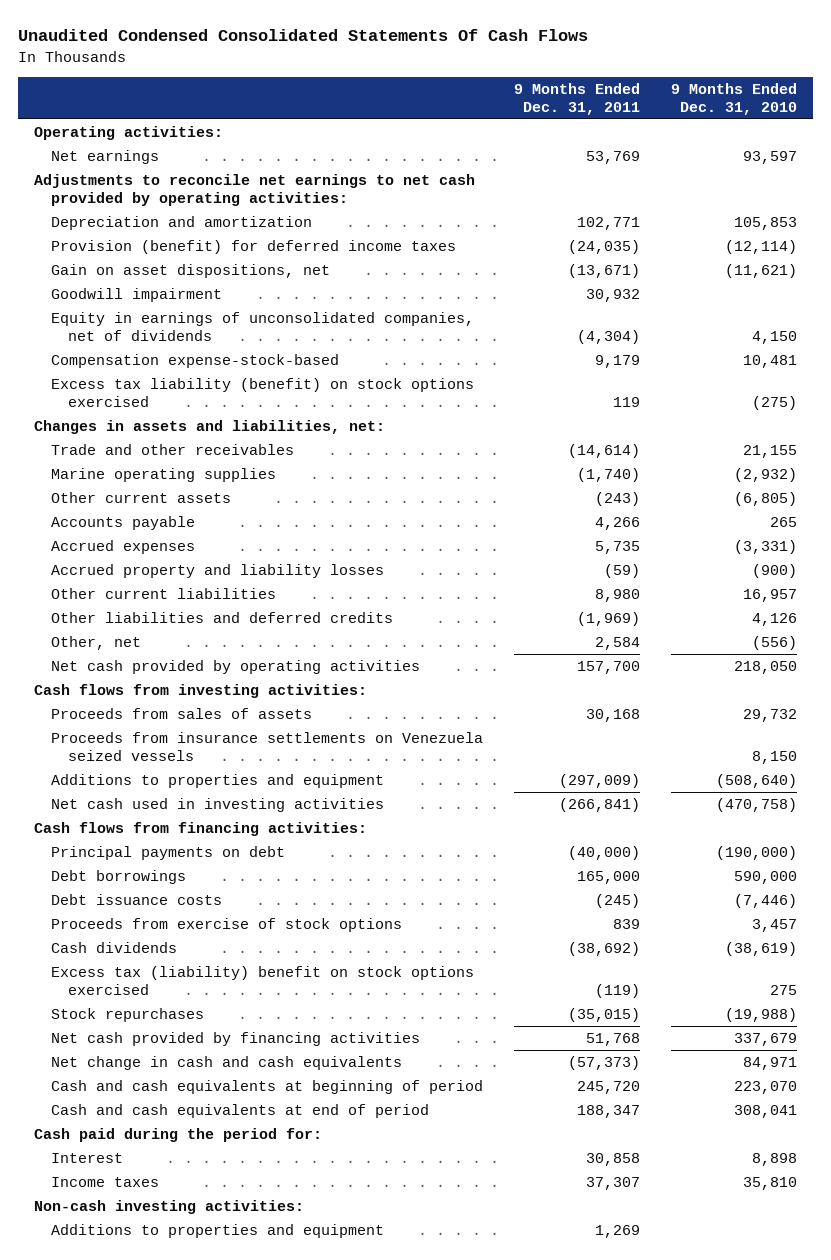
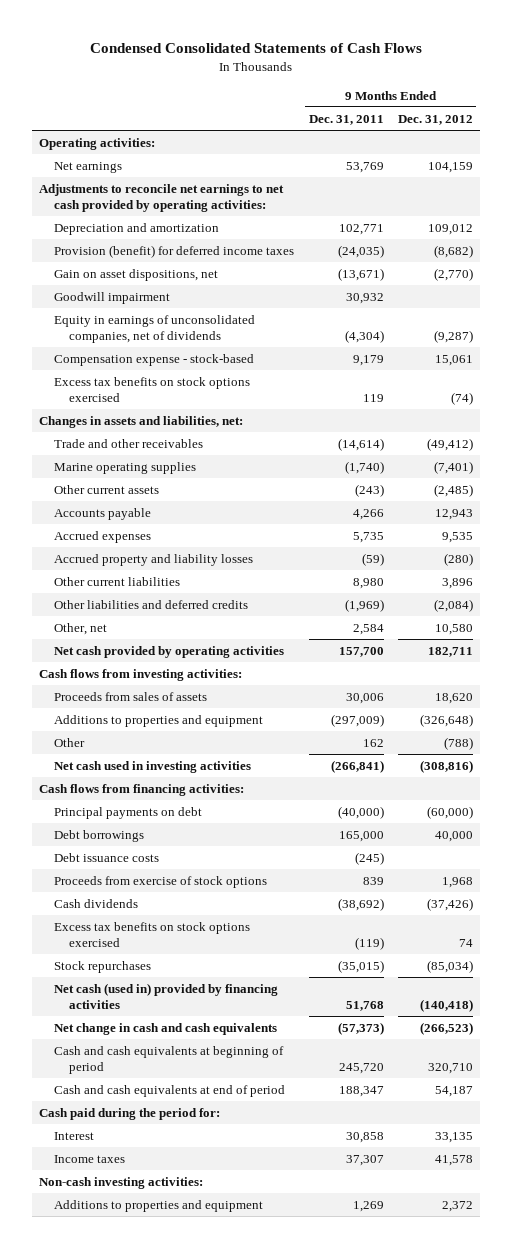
- Unaudited Condensed Consolidated Statements Of Cash Flows
+ Condensed Consolidated Statements of Cash Flows
- | 9 Months Ended Dec. 31, 2011 | 9 Months Ended Dec. 31, 2010
+ | 9 Months Ended Dec. 31, 2011 | 9 Months Ended Dec. 31, 2012
- Compensation expense-stock-based | 9,179 | 10,481
- Excess tax liability (benefit) on stock options exercised | 119 | (275)
+ Compensation expense - stock-based | 9,179 | 15,061
+ Excess tax benefits on stock options exercised | 119 | (74)
- Proceeds from sales of assets | 30,168 | 29,732
- Proceeds from insurance settlements on Venezuela seized vessels | | 8,150
+ Proceeds from sales of assets | 30,006 | 18,620
+ Other | 162 | (788)
- Excess tax (liability) benefit on stock options exercised | (119) | 275
+ Excess tax benefits on stock options exercised | (119) | 74
- Net cash provided by financing activities | 51,768 | 337,679
+ Net cash (used in) provided by financing activities | 51,768 | (140,418)

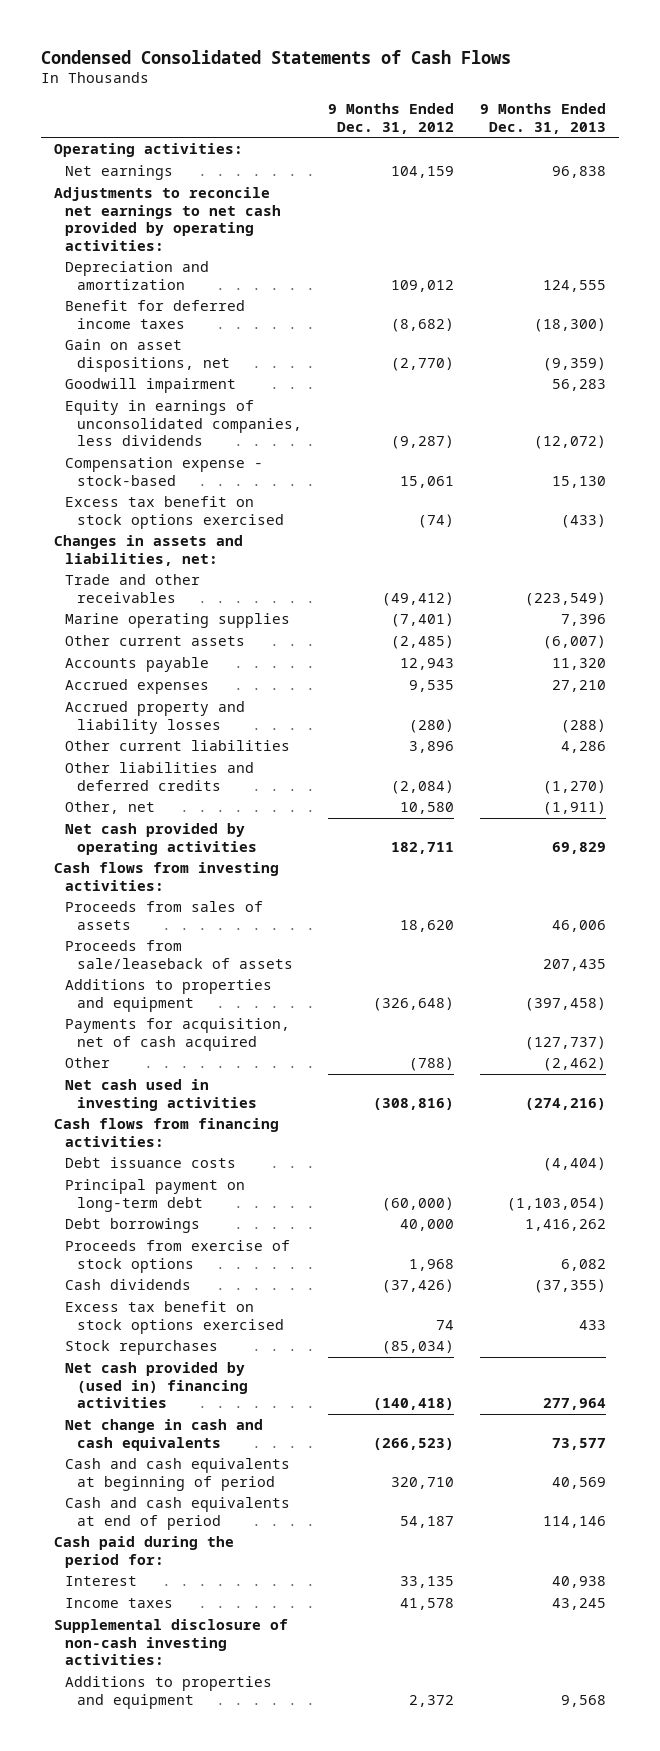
- | 9 Months Ended Dec. 31, 2011 | 9 Months Ended Dec. 31, 2012
+ | 9 Months Ended Dec. 31, 2012 | 9 Months Ended Dec. 31, 2013
- Provision (benefit) for deferred income taxes | (24,035) | (8,682)
+ Benefit for deferred income taxes | (8,682) | (18,300)
- Equity in earnings of unconsolidated companies, net of dividends | (4,304) | (9,287)
+ Equity in earnings of unconsolidated companies, less dividends | (9,287) | (12,072)
- Excess tax benefits on stock options exercised | 119 | (74)
+ Excess tax benefit on stock options exercised | (74) | (433)
+ Proceeds from sale/leaseback of assets | | 207,435
+ Payments for acquisition, net of cash acquired | | (127,737)
- Principal payments on debt | (40,000) | (60,000)
+ Principal payment on long-term debt | (60,000) | (1,103,054)
moved down: Debt borrowings | 40,000 | 1,416,262
- Excess tax benefits on stock options exercised | (119) | 74
+ Excess tax benefit on stock options exercised | 74 | 433
- Net cash (used in) provided by financing activities | 51,768 | (140,418)
+ Net cash provided by (used in) financing activities | (140,418) | 277,964
- Non-cash investing activities:
+ Supplemental disclosure of non-cash investing activities:

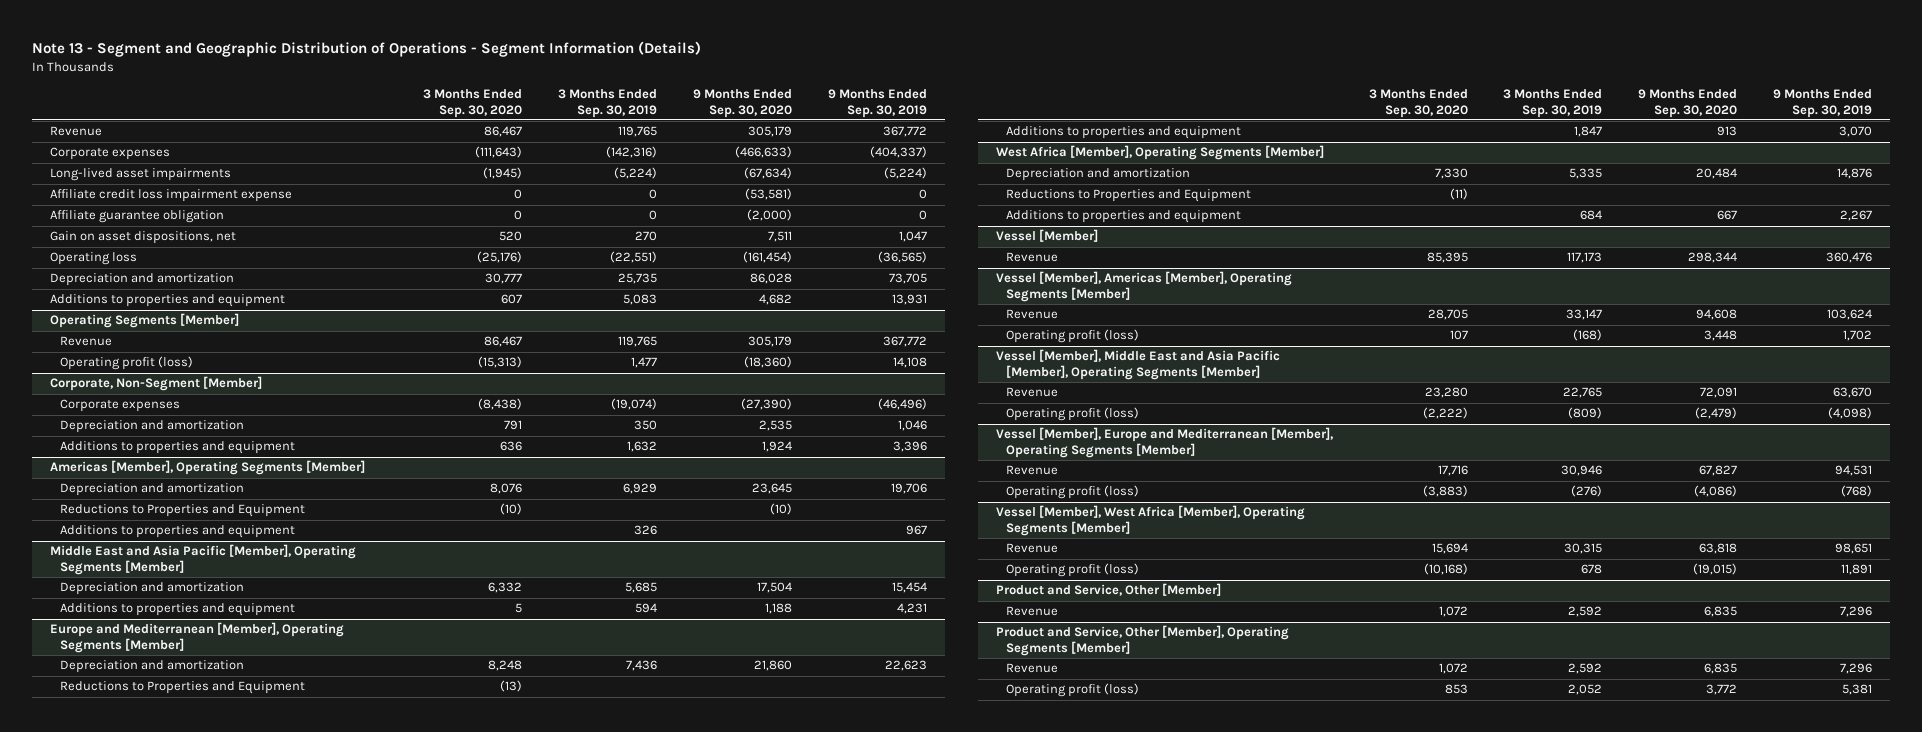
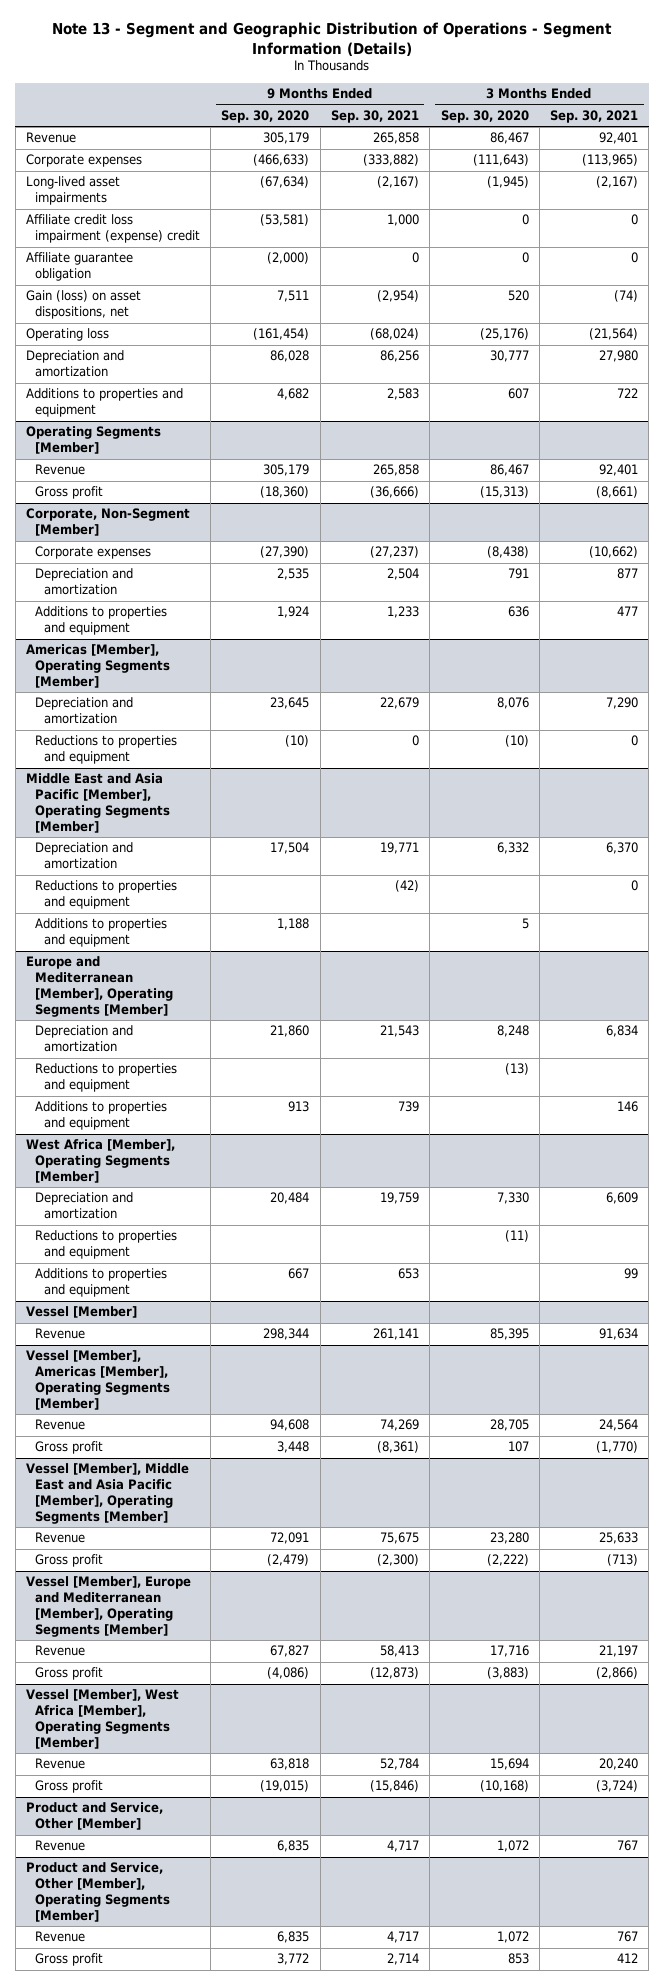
- | 3 Months Ended Sep. 30, 2020 | 3 Months Ended Sep. 30, 2019 | 9 Months Ended Sep. 30, 2020 | 9 Months Ended Sep. 30, 2019
+ | 9 Months Ended Sep. 30, 2020 | 9 Months Ended Sep. 30, 2021 | 3 Months Ended Sep. 30, 2020 | 3 Months Ended Sep. 30, 2021
- Affiliate credit loss impairment expense | 0 | 0 | (53,581) | 0
+ Affiliate credit loss impairment (expense) credit | (53,581) | 1,000 | 0 | 0
- Gain on asset dispositions, net | 520 | 270 | 7,511 | 1,047
+ Gain (loss) on asset dispositions, net | 7,511 | (2,954) | 520 | (74)
@ Operating Segments [Member]
- Operating profit (loss) | (15,313) | 1,477 | (18,360) | 14,108
+ Gross profit | (18,360) | (36,666) | (15,313) | (8,661)
@ Americas [Member], Operating Segments [Member]
- Reductions to Properties and Equipment | (10) | | (10) |
- Additions to properties and equipment | | 326 | | 967
+ Reductions to properties and equipment | (10) | 0 | (10) | 0
@ Middle East and Asia Pacific [Member], Operating Segments [Member]
+ Reductions to properties and equipment | | (42) | | 0
@ Europe and Mediterranean [Member], Operating Segments [Member]
- Reductions to Properties and Equipment | (13) | | |
+ Reductions to properties and equipment | | | (13) |
@ West Africa [Member], Operating Segments [Member]
- Reductions to Properties and Equipment | (11) | | |
+ Reductions to properties and equipment | | | (11) |
@ Vessel [Member], Americas [Member], Operating Segments [Member]
- Operating profit (loss) | 107 | (168) | 3,448 | 1,702
+ Gross profit | 3,448 | (8,361) | 107 | (1,770)
@ Vessel [Member], Middle East and Asia Pacific [Member], Operating Segments [Member]
- Operating profit (loss) | (2,222) | (809) | (2,479) | (4,098)
+ Gross profit | (2,479) | (2,300) | (2,222) | (713)
@ Vessel [Member], Europe and Mediterranean [Member], Operating Segments [Member]
- Operating profit (loss) | (3,883) | (276) | (4,086) | (768)
+ Gross profit | (4,086) | (12,873) | (3,883) | (2,866)
@ Vessel [Member], West Africa [Member], Operating Segments [Member]
- Operating profit (loss) | (10,168) | 678 | (19,015) | 11,891
+ Gross profit | (19,015) | (15,846) | (10,168) | (3,724)
@ Product and Service, Other [Member], Operating Segments [Member]
- Operating profit (loss) | 853 | 2,052 | 3,772 | 5,381
+ Gross profit | 3,772 | 2,714 | 853 | 412

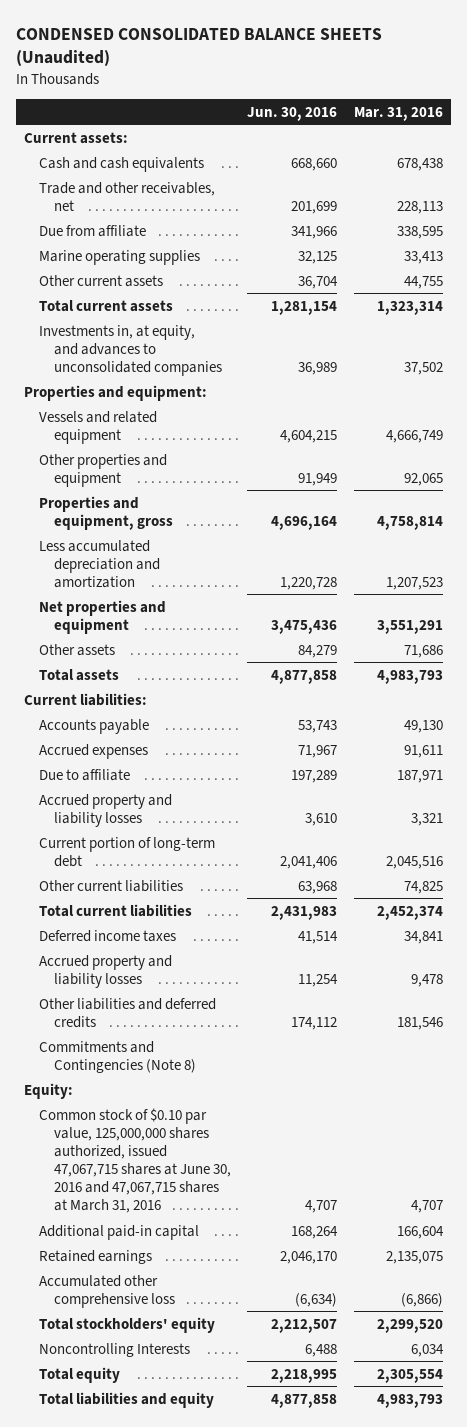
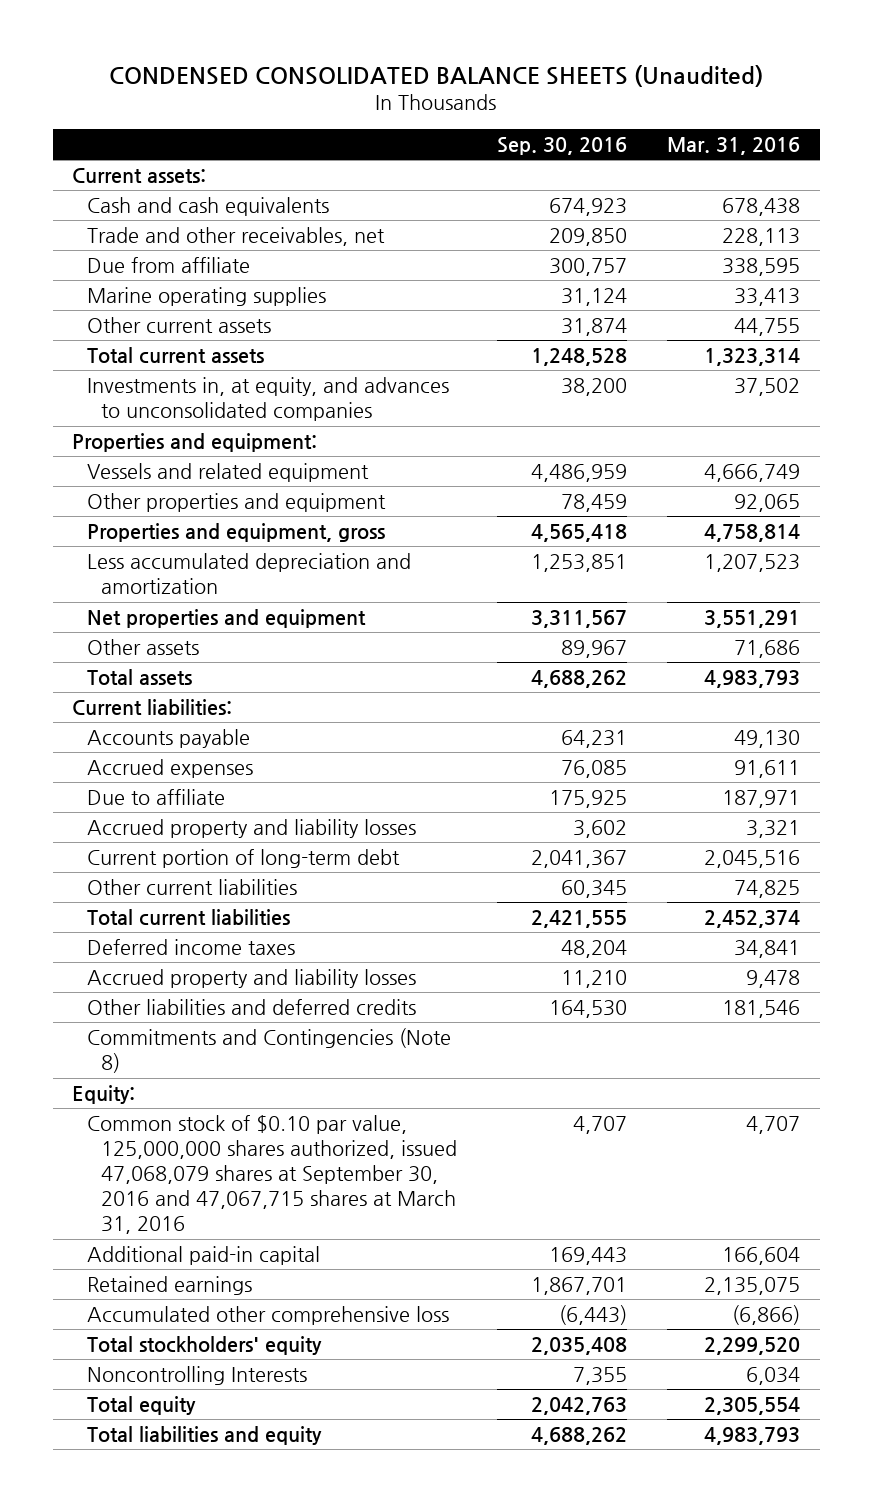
- | Jun. 30, 2016 | Mar. 31, 2016
+ | Sep. 30, 2016 | Mar. 31, 2016
- Common stock of $0.10 par value, 125,000,000 shares authorized, issued 47,067,715 shares at June 30, 2016 and 47,067,715 shares at March 31, 2016 | 4,707 | 4,707
+ Common stock of $0.10 par value, 125,000,000 shares authorized, issued 47,068,079 shares at September 30, 2016 and 47,067,715 shares at March 31, 2016 | 4,707 | 4,707

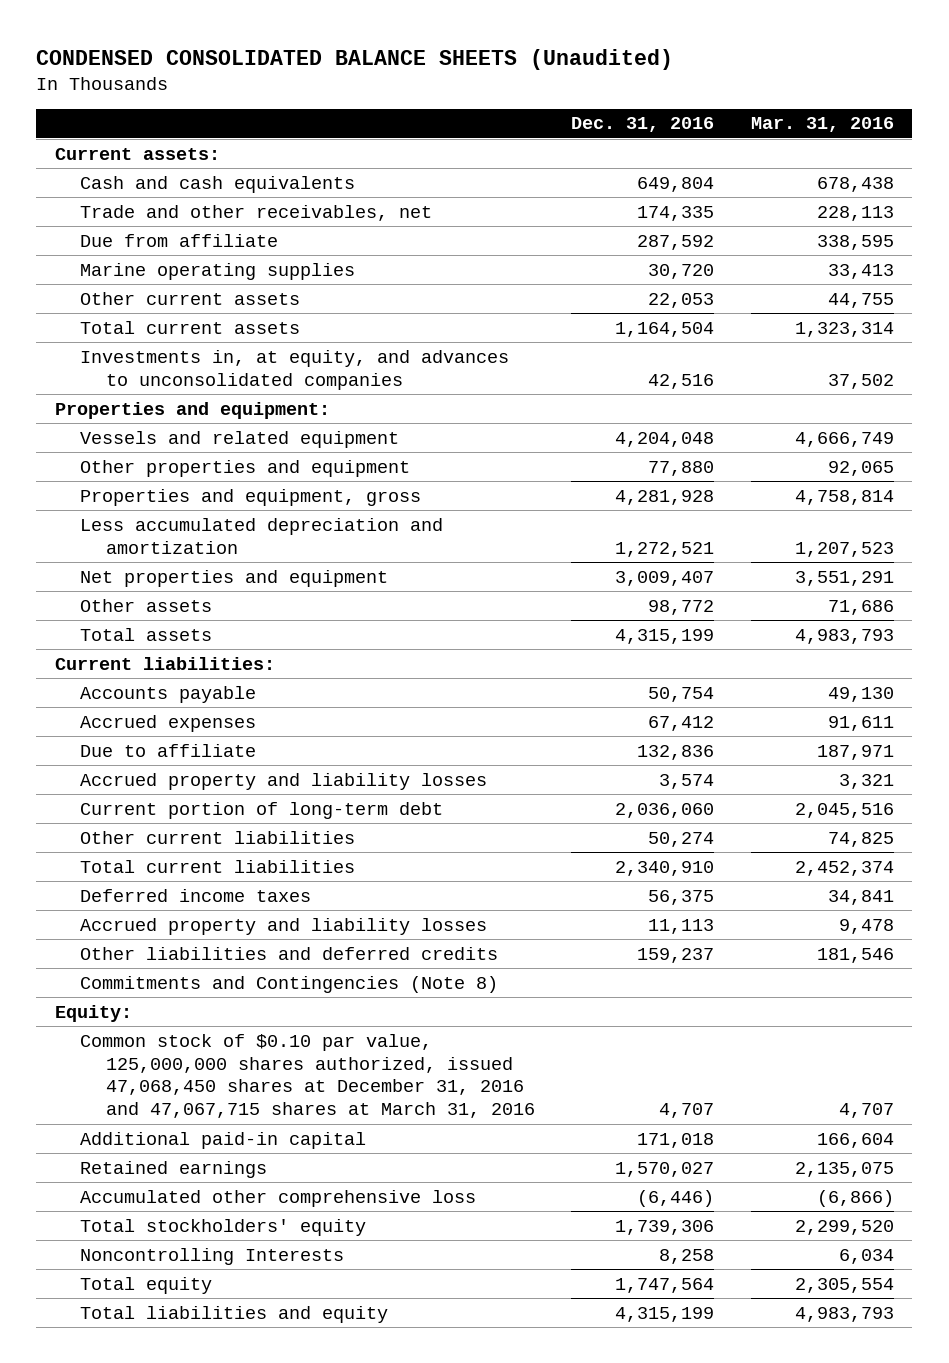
- | Sep. 30, 2016 | Mar. 31, 2016
+ | Dec. 31, 2016 | Mar. 31, 2016
- Common stock of $0.10 par value, 125,000,000 shares authorized, issued 47,068,079 shares at September 30, 2016 and 47,067,715 shares at March 31, 2016 | 4,707 | 4,707
+ Common stock of $0.10 par value, 125,000,000 shares authorized, issued 47,068,450 shares at December 31, 2016 and 47,067,715 shares at March 31, 2016 | 4,707 | 4,707

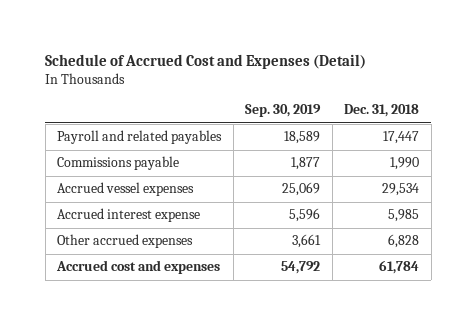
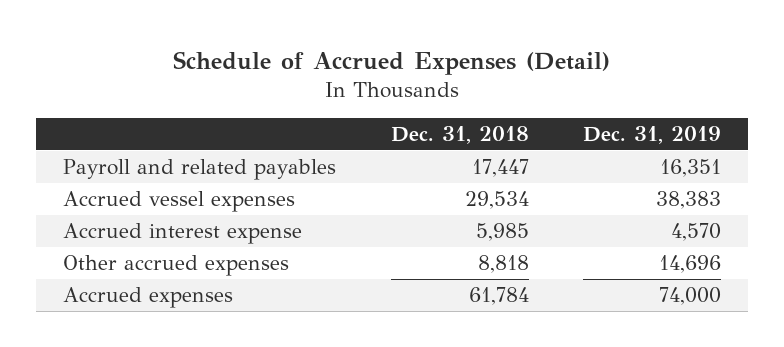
- Schedule of Accrued Cost and Expenses (Detail)
+ Schedule of Accrued Expenses (Detail)
- | Sep. 30, 2019 | Dec. 31, 2018
+ | Dec. 31, 2018 | Dec. 31, 2019
- Commissions payable | 1,877 | 1,990
- Other accrued expenses | 3,661 | 6,828
- Accrued cost and expenses | 54,792 | 61,784
+ Other accrued expenses | 8,818 | 14,696
+ Accrued expenses | 61,784 | 74,000

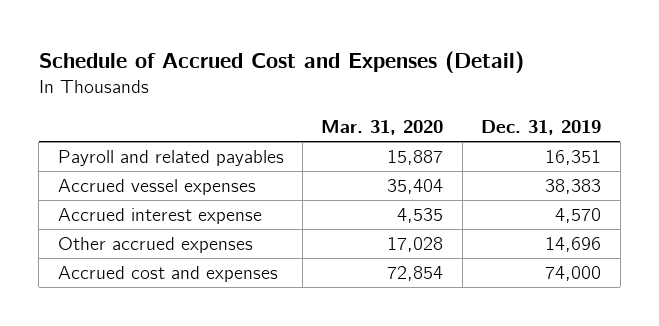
- Schedule of Accrued Expenses (Detail)
+ Schedule of Accrued Cost and Expenses (Detail)
- | Dec. 31, 2018 | Dec. 31, 2019
+ | Mar. 31, 2020 | Dec. 31, 2019
- Accrued expenses | 61,784 | 74,000
+ Accrued cost and expenses | 72,854 | 74,000

